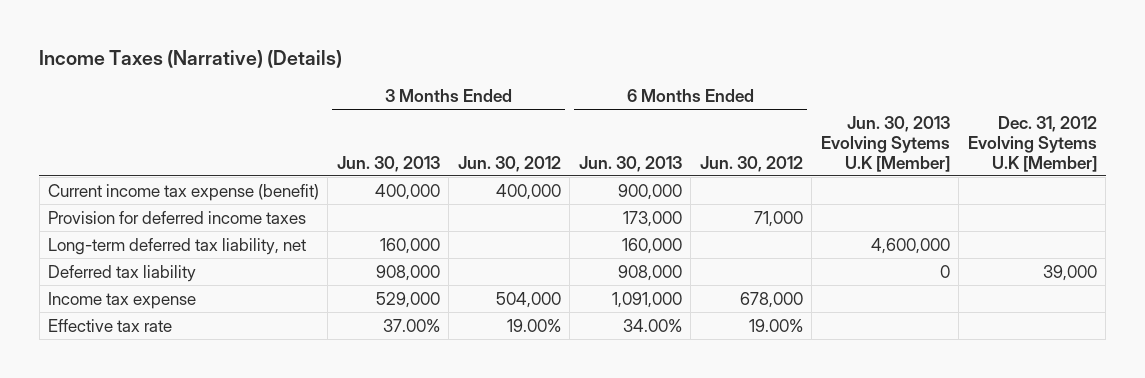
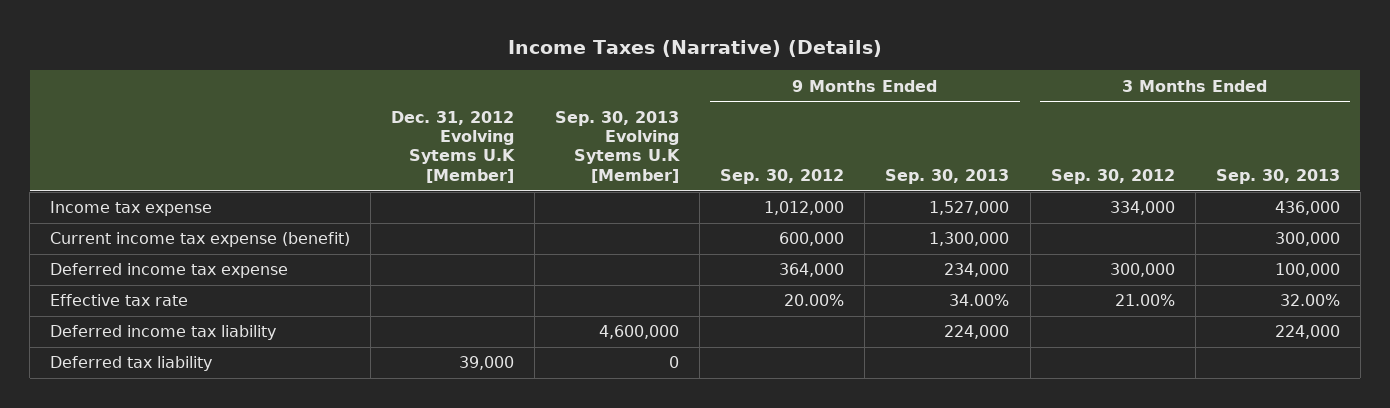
- | 3 Months Ended Jun. 30, 2013 | 3 Months Ended Jun. 30, 2012 | 6 Months Ended Jun. 30, 2013 | 6 Months Ended Jun. 30, 2012 | Jun. 30, 2013 Evolving Sytems U.K [Member] | Dec. 31, 2012 Evolving Sytems U.K [Member]
+ | Dec. 31, 2012 Evolving Sytems U.K [Member] | Sep. 30, 2013 Evolving Sytems U.K [Member] | 9 Months Ended Sep. 30, 2012 | 9 Months Ended Sep. 30, 2013 | 3 Months Ended Sep. 30, 2012 | 3 Months Ended Sep. 30, 2013
- Provision for deferred income taxes | | | 173,000 | 71,000 | |
- Long-term deferred tax liability, net | 160,000 | | 160,000 | | 4,600,000 |
moved down: Current income tax expense (benefit) | | | 600,000 | 1,300,000 | | 300,000
+ Deferred income tax expense | | | 364,000 | 234,000 | 300,000 | 100,000
+ Deferred income tax liability | | 4,600,000 | | 224,000 | | 224,000
moved down: Deferred tax liability | 39,000 | 0 | | | |

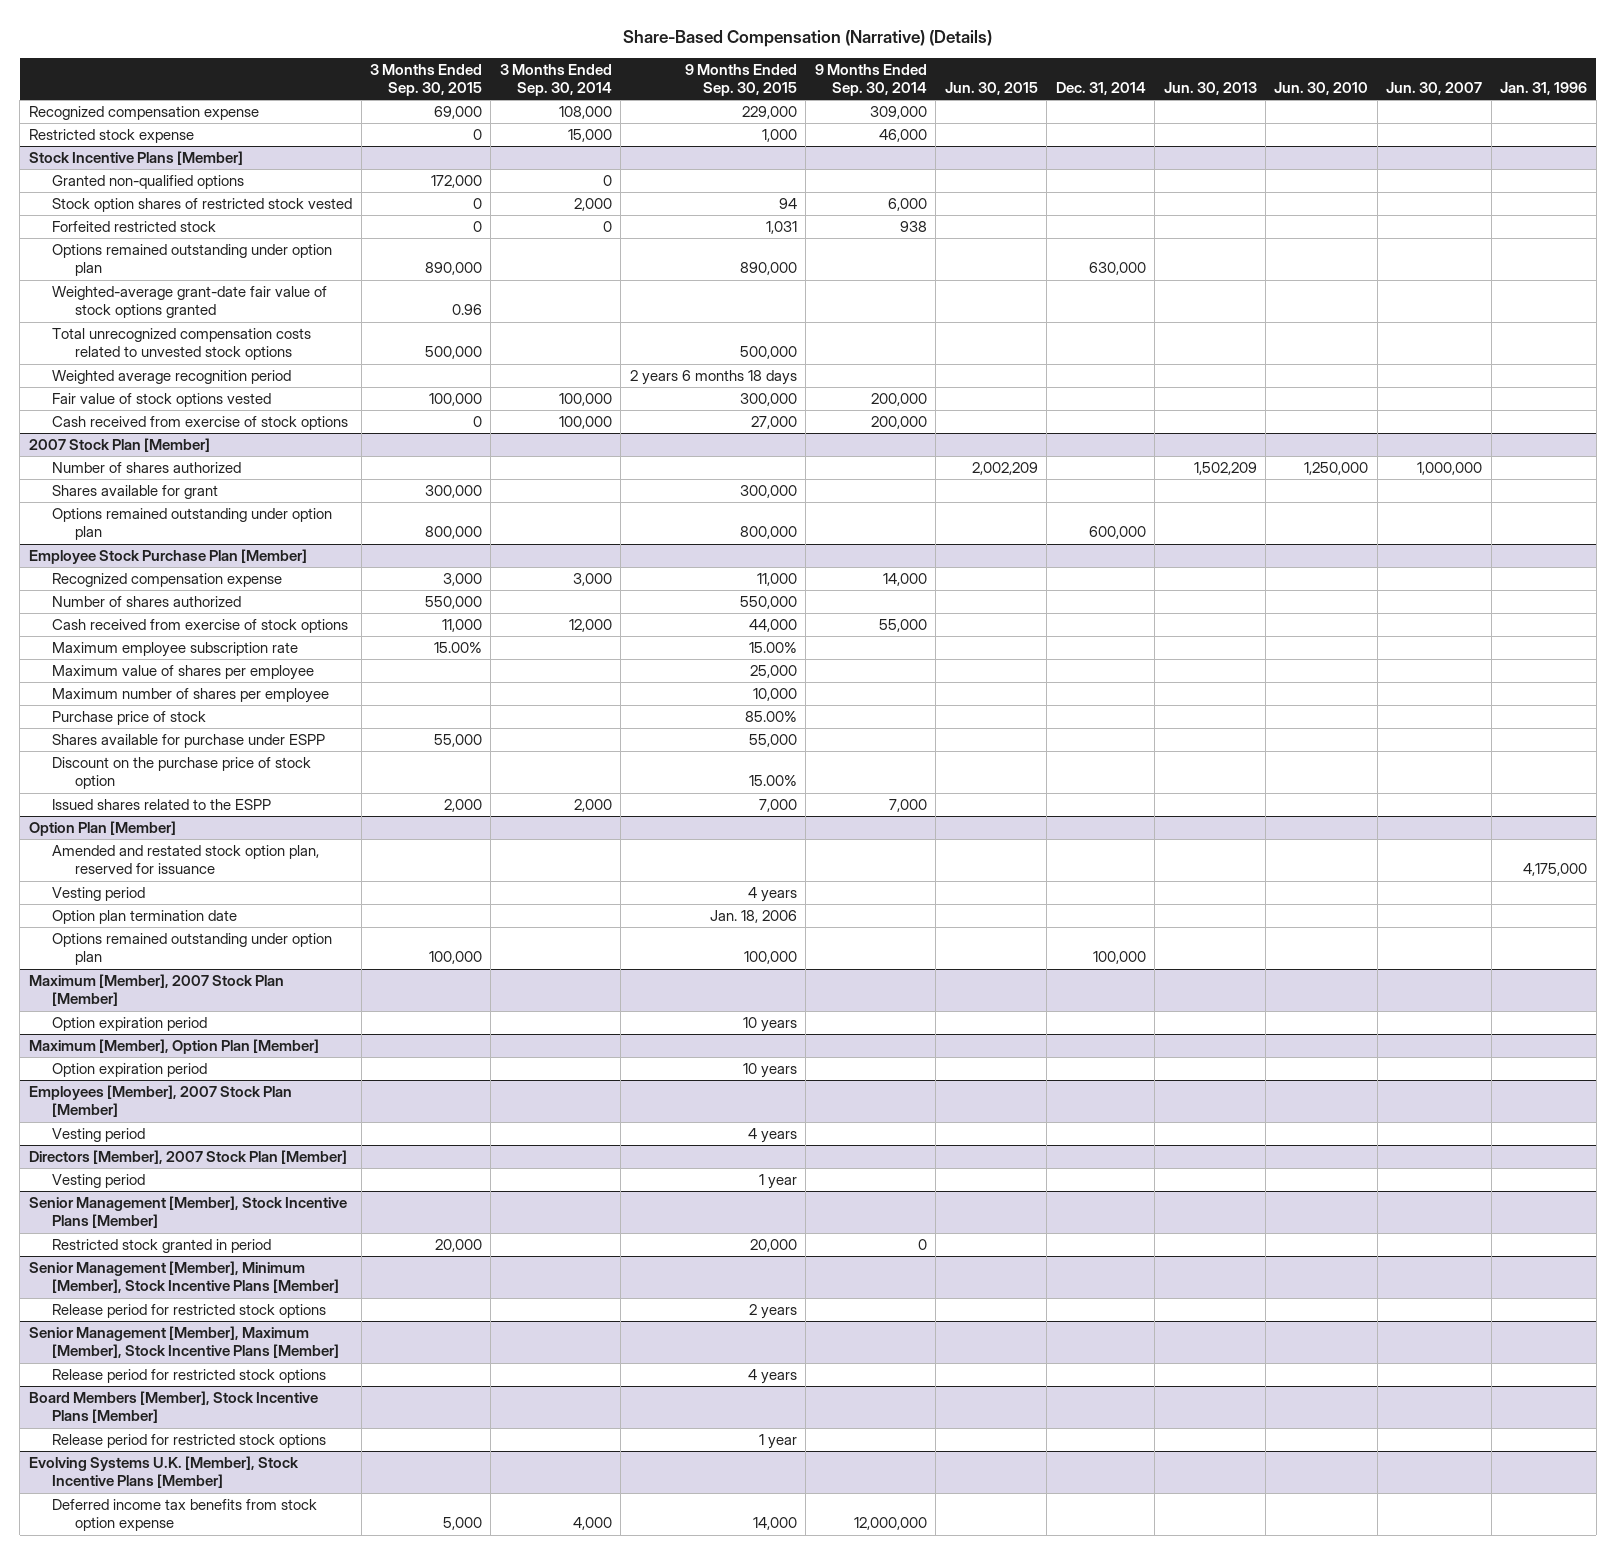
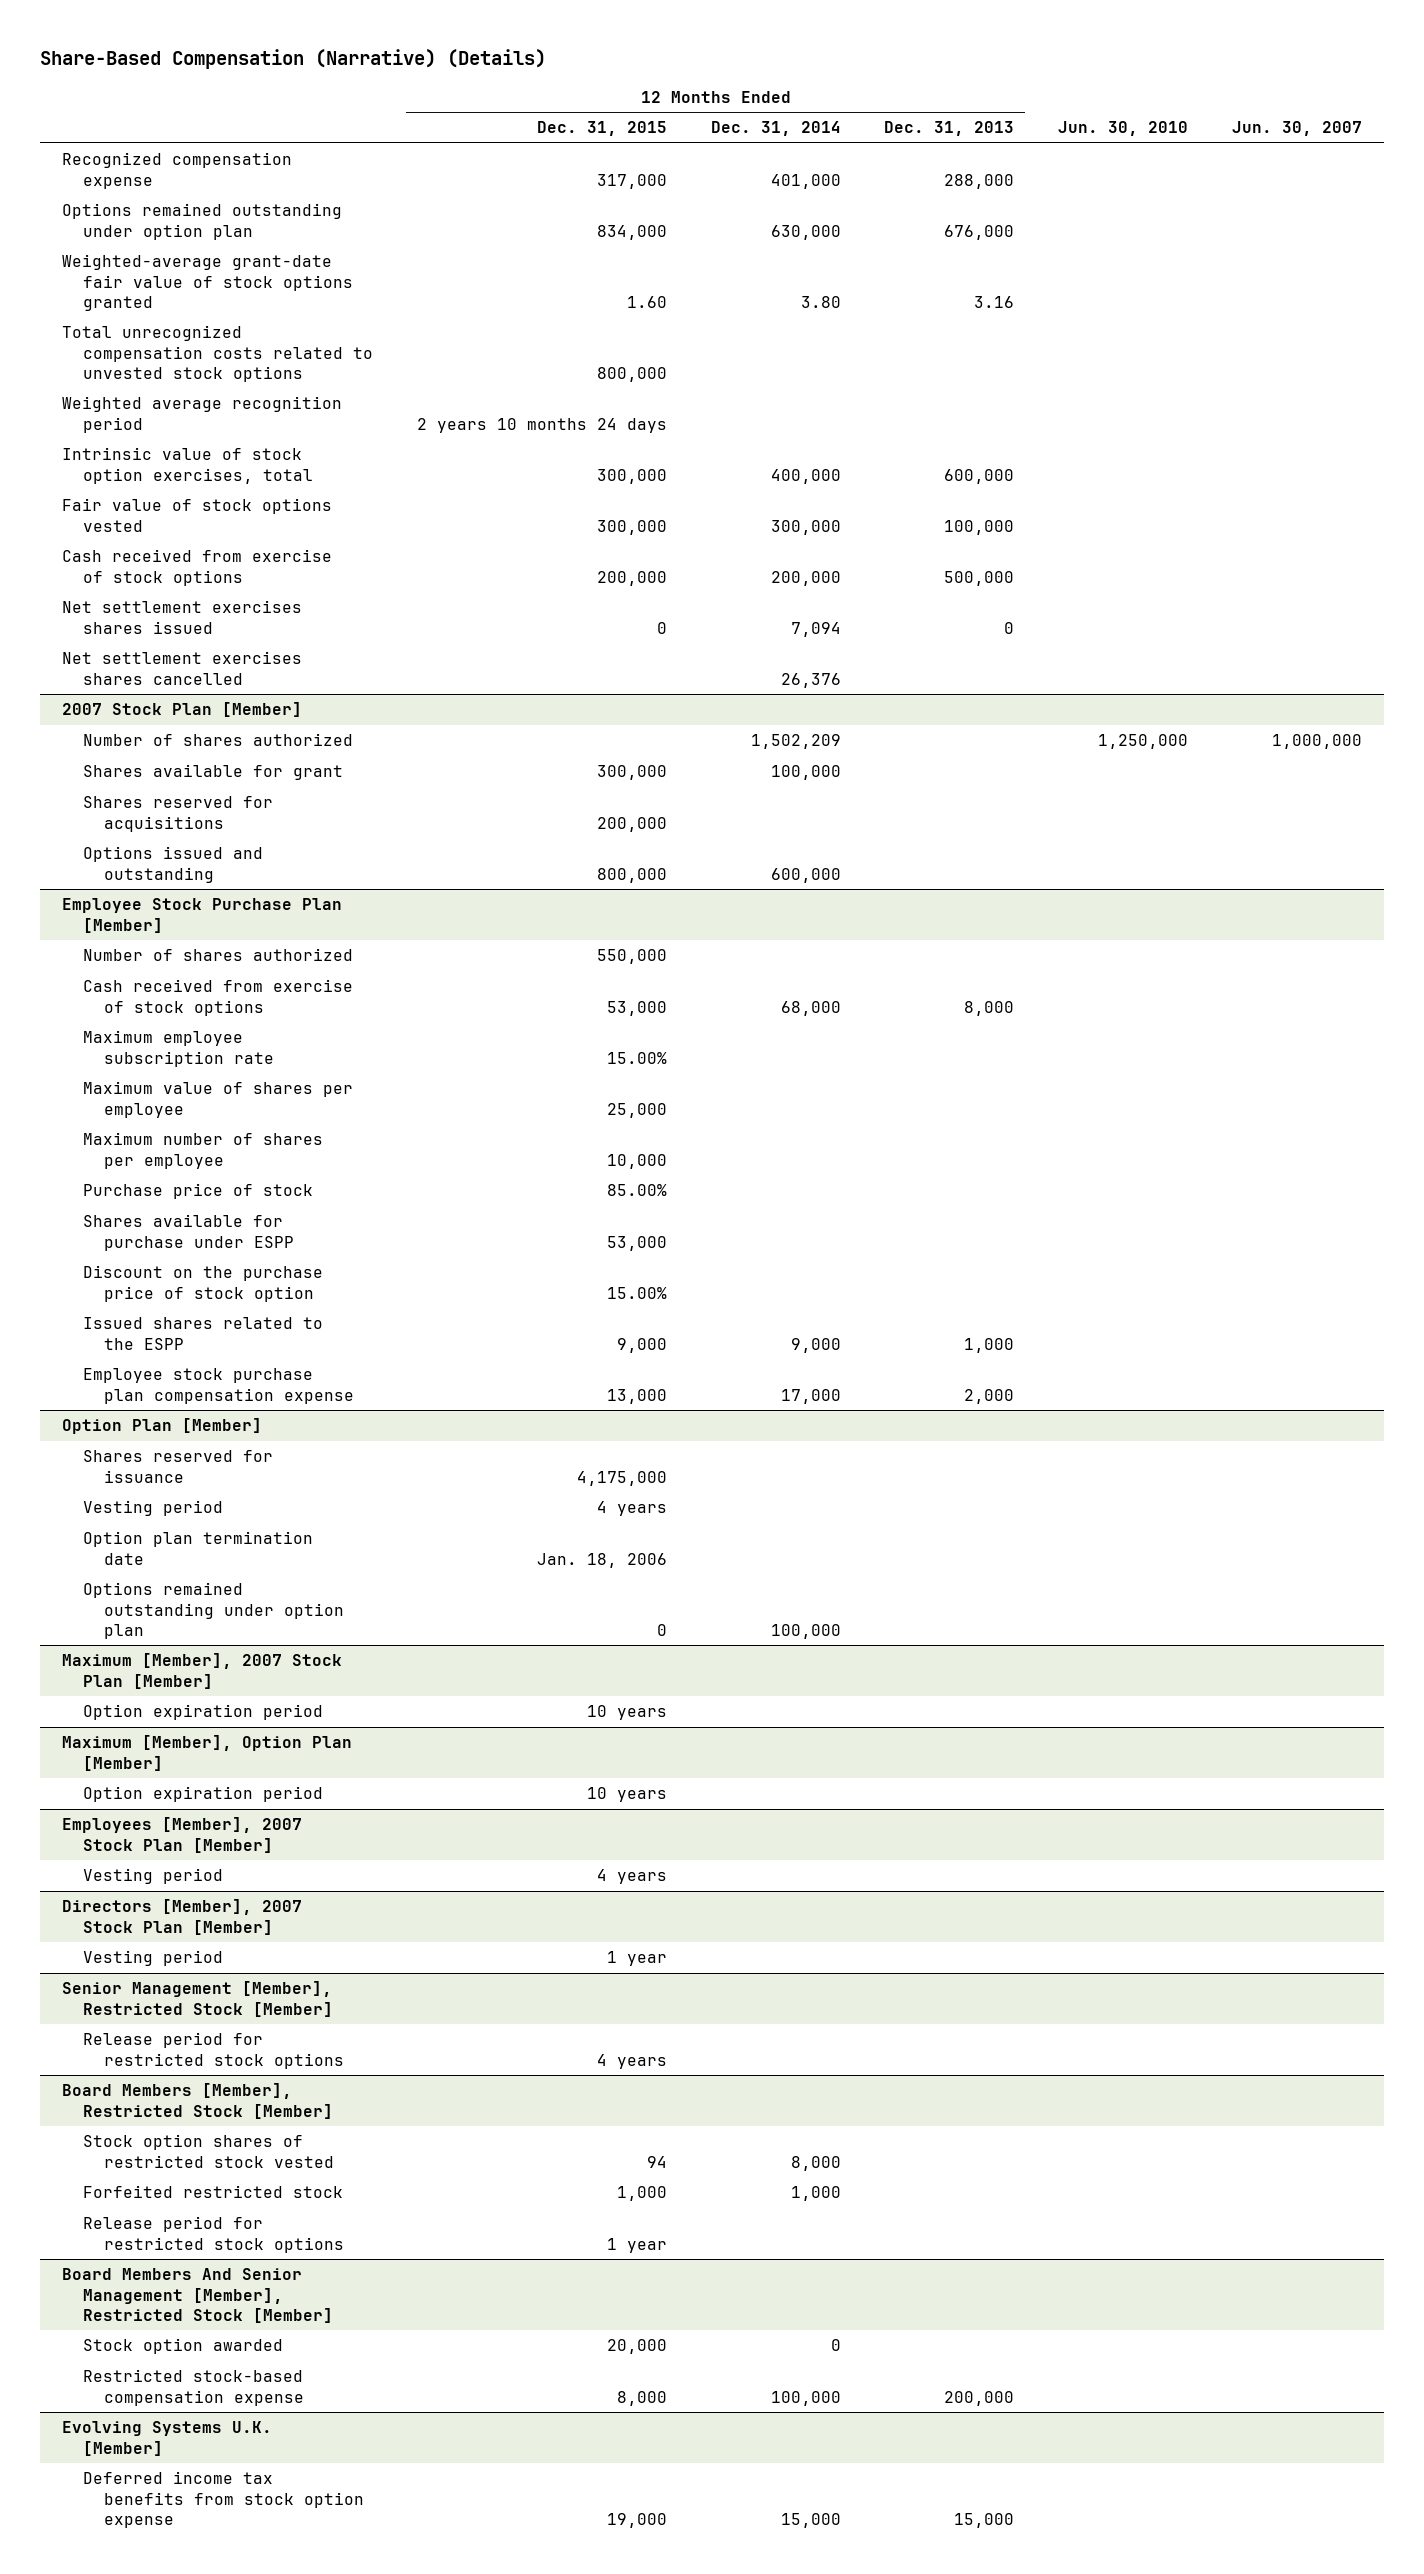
- | 3 Months Ended Sep. 30, 2015 | 3 Months Ended Sep. 30, 2014 | 9 Months Ended Sep. 30, 2015 | 9 Months Ended Sep. 30, 2014 | Jun. 30, 2015 | Dec. 31, 2014 | Jun. 30, 2013 | Jun. 30, 2010 | Jun. 30, 2007 | Jan. 31, 1996
+ | 12 Months Ended Dec. 31, 2015 | 12 Months Ended Dec. 31, 2014 | 12 Months Ended Dec. 31, 2013 | Jun. 30, 2010 | Jun. 30, 2007
- Restricted stock expense | 0 | 15,000 | 1,000 | 46,000 | | | | | |
- Stock Incentive Plans [Member]
- Granted non-qualified options | 172,000 | 0 | | | | | | | |
- Stock option shares of restricted stock vested | 0 | 2,000 | 94 | 6,000 | | | | | |
- Forfeited restricted stock | 0 | 0 | 1,031 | 938 | | | | | |
- Options remained outstanding under option plan | 890,000 | | 890,000 | | | 630,000 | | | |
- Weighted-average grant-date fair value of stock options granted | 0.96 | | | | | | | | |
- Total unrecognized compensation costs related to unvested stock options | 500,000 | | 500,000 | | | | | | |
- Weighted average recognition period | | | 2 years 6 months 18 days | | | | | | |
- Fair value of stock options vested | 100,000 | 100,000 | 300,000 | 200,000 | | | | | |
- Cash received from exercise of stock options | 0 | 100,000 | 27,000 | 200,000 | | | | | |
+ Options remained outstanding under option plan | 834,000 | 630,000 | 676,000 | |
+ Weighted-average grant-date fair value of stock options granted | 1.60 | 3.80 | 3.16 | |
+ Total unrecognized compensation costs related to unvested stock options | 800,000 | | | |
+ Weighted average recognition period | 2 years 10 months 24 days | | | |
+ Intrinsic value of stock option exercises, total | 300,000 | 400,000 | 600,000 | |
+ Fair value of stock options vested | 300,000 | 300,000 | 100,000 | |
+ Cash received from exercise of stock options | 200,000 | 200,000 | 500,000 | |
+ Net settlement exercises shares issued | 0 | 7,094 | 0 | |
+ Net settlement exercises shares cancelled | | 26,376 | | |
@ 2007 Stock Plan [Member]
- Options remained outstanding under option plan | 800,000 | | 800,000 | | | 600,000 | | | |
+ Shares reserved for acquisitions | 200,000 | | | |
+ Options issued and outstanding | 800,000 | 600,000 | | |
@ Employee Stock Purchase Plan [Member]
- Recognized compensation expense | 3,000 | 3,000 | 11,000 | 14,000 | | | | | |
+ Employee stock purchase plan compensation expense | 13,000 | 17,000 | 2,000 | |
@ Option Plan [Member]
- Amended and restated stock option plan, reserved for issuance | | | | | | | | | | 4,175,000
+ Shares reserved for issuance | 4,175,000 | | | |
- Senior Management [Member], Stock Incentive Plans [Member]
- Restricted stock granted in period | 20,000 | | 20,000 | 0 | | | | | |
- Senior Management [Member], Minimum [Member], Stock Incentive Plans [Member]
- Release period for restricted stock options | | | 2 years | | | | | | |
- Senior Management [Member], Maximum [Member], Stock Incentive Plans [Member]
- Release period for restricted stock options | | | 4 years | | | | | | |
- Board Members [Member], Stock Incentive Plans [Member]
- Release period for restricted stock options | | | 1 year | | | | | | |
- Evolving Systems U.K. [Member], Stock Incentive Plans [Member]
+ Senior Management [Member], Restricted Stock [Member]
+ Release period for restricted stock options | 4 years | | | |
+ Board Members [Member], Restricted Stock [Member]
+ Stock option shares of restricted stock vested | 94 | 8,000 | | |
+ Forfeited restricted stock | 1,000 | 1,000 | | |
+ Release period for restricted stock options | 1 year | | | |
+ Board Members And Senior Management [Member], Restricted Stock [Member]
+ Stock option awarded | 20,000 | 0 | | |
+ Restricted stock-based compensation expense | 8,000 | 100,000 | 200,000 | |
+ Evolving Systems U.K. [Member]

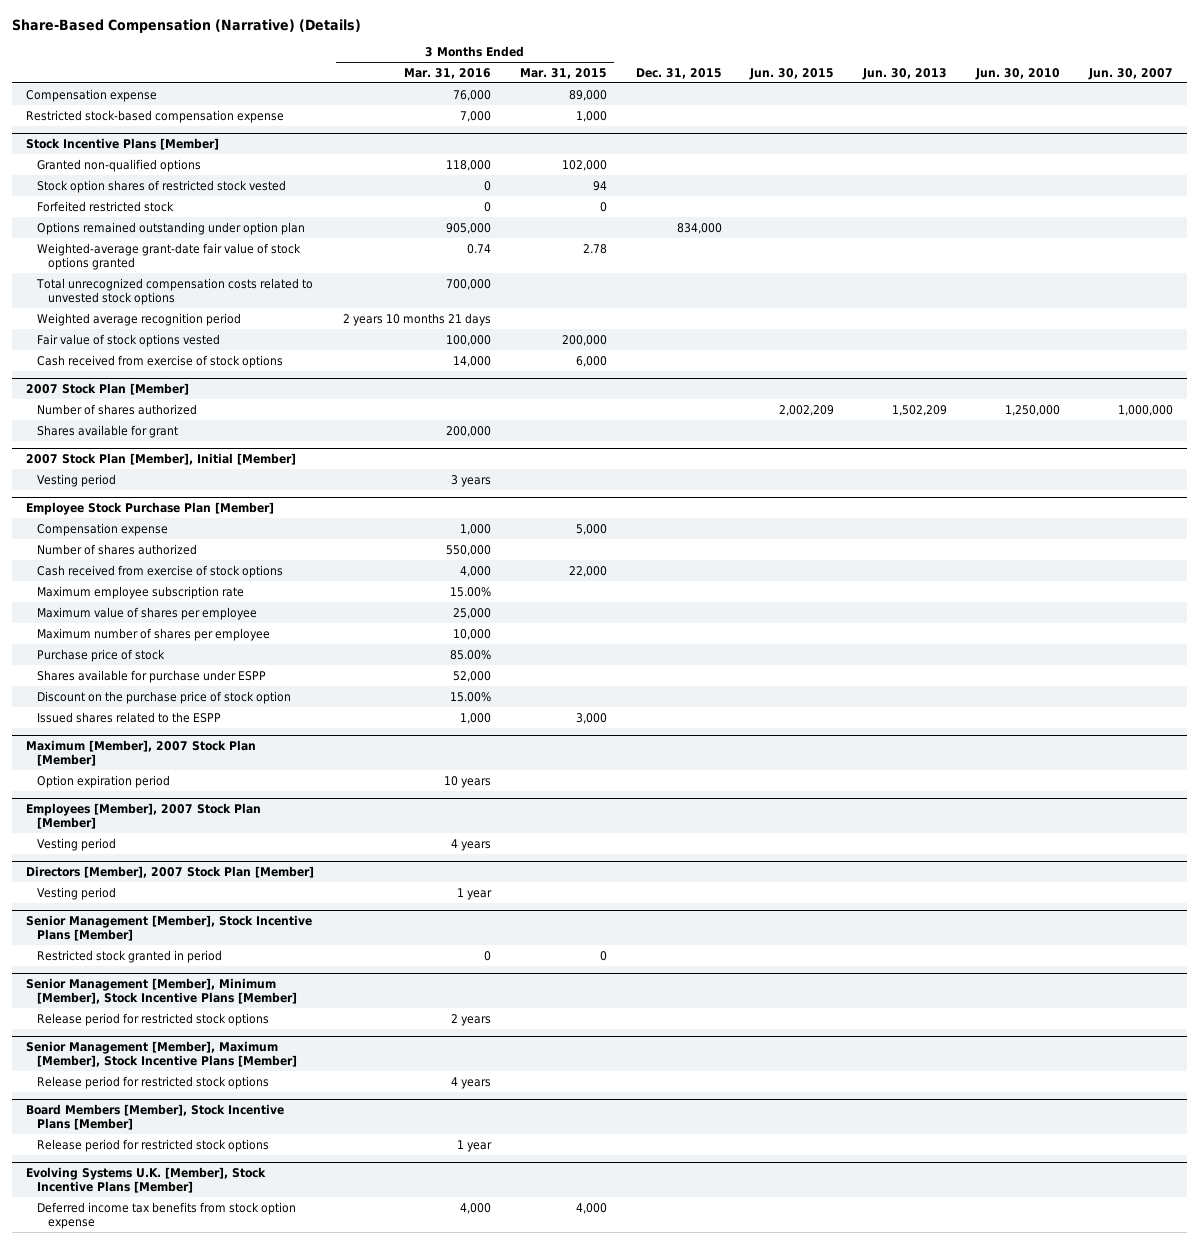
- | 12 Months Ended Dec. 31, 2015 | 12 Months Ended Dec. 31, 2014 | 12 Months Ended Dec. 31, 2013 | Jun. 30, 2010 | Jun. 30, 2007
+ | 3 Months Ended Mar. 31, 2016 | 3 Months Ended Mar. 31, 2015 | Dec. 31, 2015 | Jun. 30, 2015 | Jun. 30, 2013 | Jun. 30, 2010 | Jun. 30, 2007
- Recognized compensation expense | 317,000 | 401,000 | 288,000 | |
- Options remained outstanding under option plan | 834,000 | 630,000 | 676,000 | |
- Weighted-average grant-date fair value of stock options granted | 1.60 | 3.80 | 3.16 | |
- Total unrecognized compensation costs related to unvested stock options | 800,000 | | | |
- Weighted average recognition period | 2 years 10 months 24 days | | | |
- Intrinsic value of stock option exercises, total | 300,000 | 400,000 | 600,000 | |
- Fair value of stock options vested | 300,000 | 300,000 | 100,000 | |
- Cash received from exercise of stock options | 200,000 | 200,000 | 500,000 | |
- Net settlement exercises shares issued | 0 | 7,094 | 0 | |
- Net settlement exercises shares cancelled | | 26,376 | | |
+ Compensation expense | 76,000 | 89,000 | | | | |
+ Restricted stock-based compensation expense | 7,000 | 1,000 | | | | |
+ Stock Incentive Plans [Member]
+ Granted non-qualified options | 118,000 | 102,000 | | | | |
+ Stock option shares of restricted stock vested | 0 | 94 | | | | |
+ Forfeited restricted stock | 0 | 0 | | | | |
+ Options remained outstanding under option plan | 905,000 | | 834,000 | | | |
+ Weighted-average grant-date fair value of stock options granted | 0.74 | 2.78 | | | | |
+ Total unrecognized compensation costs related to unvested stock options | 700,000 | | | | | |
+ Weighted average recognition period | 2 years 10 months 21 days | | | | | |
+ Fair value of stock options vested | 100,000 | 200,000 | | | | |
+ Cash received from exercise of stock options | 14,000 | 6,000 | | | | |
@ 2007 Stock Plan [Member]
- Shares reserved for acquisitions | 200,000 | | | |
- Options issued and outstanding | 800,000 | 600,000 | | |
+ 2007 Stock Plan [Member], Initial [Member]
+ Vesting period | 3 years | | | | | |
@ Employee Stock Purchase Plan [Member]
+ Compensation expense | 1,000 | 5,000 | | | | |
- Employee stock purchase plan compensation expense | 13,000 | 17,000 | 2,000 | |
- Option Plan [Member]
- Shares reserved for issuance | 4,175,000 | | | |
- Vesting period | 4 years | | | |
- Option plan termination date | Jan. 18, 2006 | | | |
- Options remained outstanding under option plan | 0 | 100,000 | | |
- Maximum [Member], Option Plan [Member]
- Option expiration period | 10 years | | | |
- Senior Management [Member], Restricted Stock [Member]
- Release period for restricted stock options | 4 years | | | |
- Board Members [Member], Restricted Stock [Member]
- Stock option shares of restricted stock vested | 94 | 8,000 | | |
- Forfeited restricted stock | 1,000 | 1,000 | | |
- Release period for restricted stock options | 1 year | | | |
- Board Members And Senior Management [Member], Restricted Stock [Member]
- Stock option awarded | 20,000 | 0 | | |
- Restricted stock-based compensation expense | 8,000 | 100,000 | 200,000 | |
- Evolving Systems U.K. [Member]
+ Senior Management [Member], Stock Incentive Plans [Member]
+ Restricted stock granted in period | 0 | 0 | | | | |
+ Senior Management [Member], Minimum [Member], Stock Incentive Plans [Member]
+ Release period for restricted stock options | 2 years | | | | | |
+ Senior Management [Member], Maximum [Member], Stock Incentive Plans [Member]
+ Release period for restricted stock options | 4 years | | | | | |
+ Board Members [Member], Stock Incentive Plans [Member]
+ Release period for restricted stock options | 1 year | | | | | |
+ Evolving Systems U.K. [Member], Stock Incentive Plans [Member]

